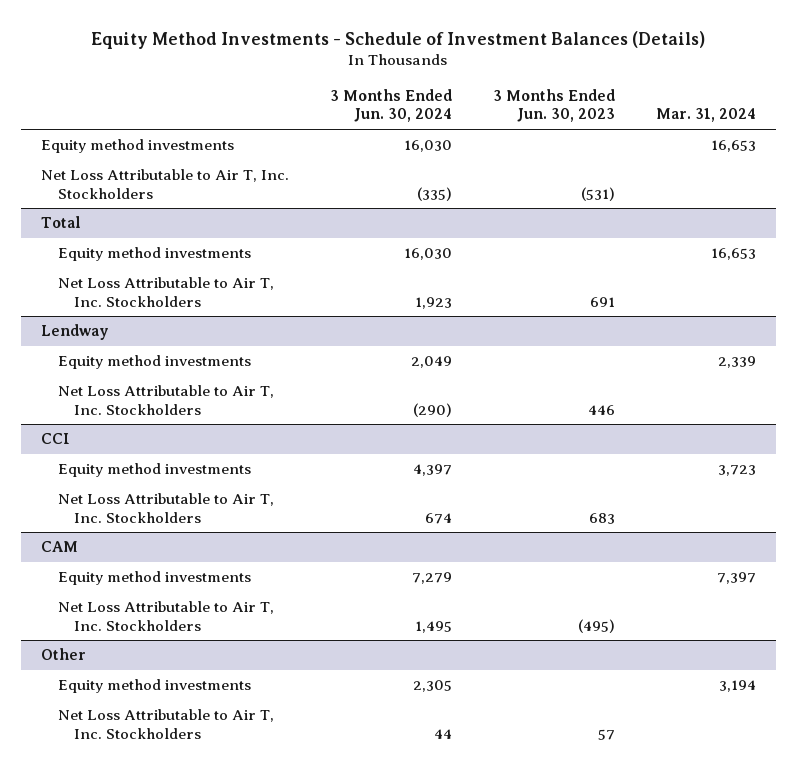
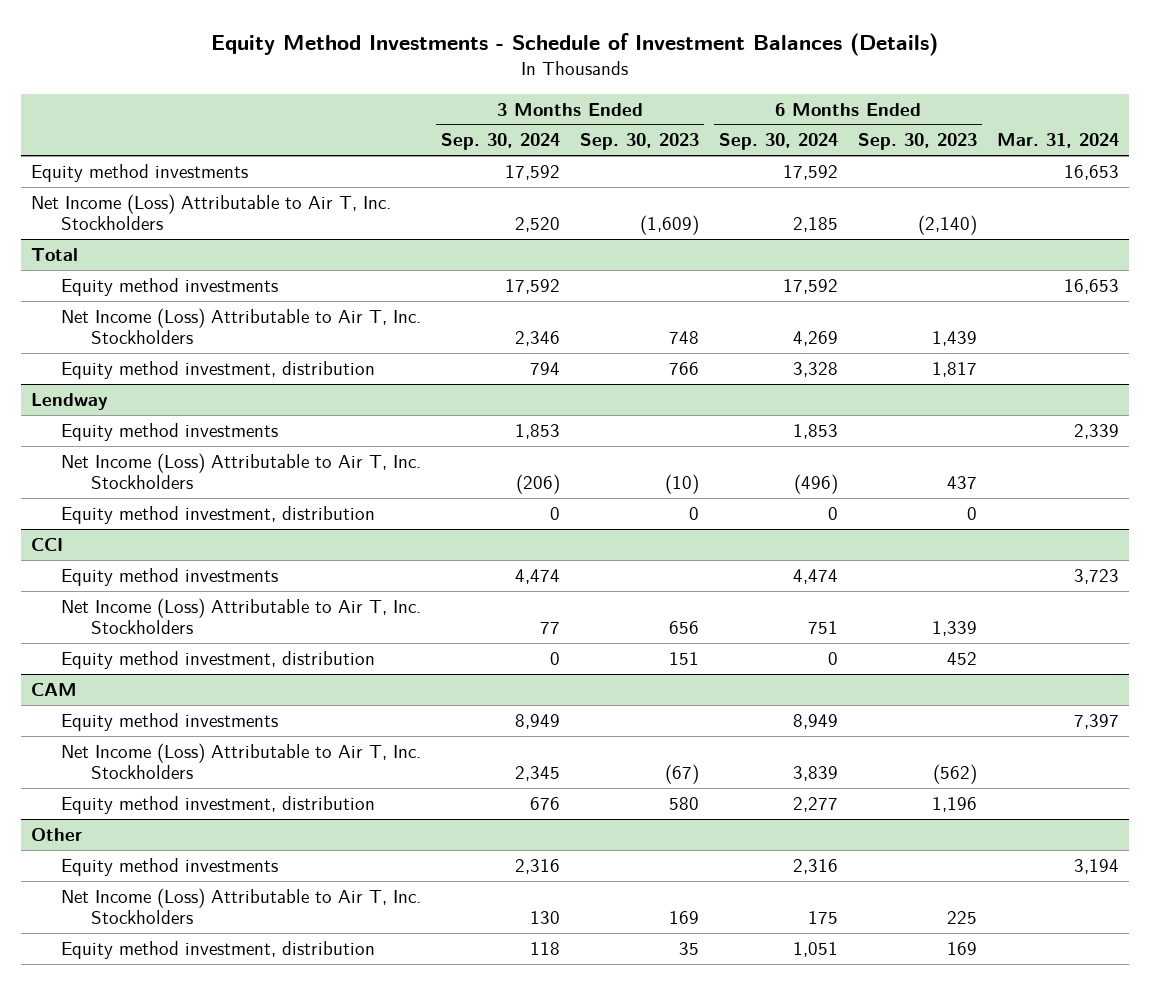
- | 3 Months Ended Jun. 30, 2024 | 3 Months Ended Jun. 30, 2023 | Mar. 31, 2024
+ | 3 Months Ended Sep. 30, 2024 | 3 Months Ended Sep. 30, 2023 | 6 Months Ended Sep. 30, 2024 | 6 Months Ended Sep. 30, 2023 | Mar. 31, 2024
- Net Loss Attributable to Air T, Inc. Stockholders | (335) | (531) |
+ Net Income (Loss) Attributable to Air T, Inc. Stockholders | 2,520 | (1,609) | 2,185 | (2,140) |
@ Total
- Net Loss Attributable to Air T, Inc. Stockholders | 1,923 | 691 |
+ Net Income (Loss) Attributable to Air T, Inc. Stockholders | 2,346 | 748 | 4,269 | 1,439 |
+ Equity method investment, distribution | 794 | 766 | 3,328 | 1,817 |
@ Lendway
- Net Loss Attributable to Air T, Inc. Stockholders | (290) | 446 |
+ Net Income (Loss) Attributable to Air T, Inc. Stockholders | (206) | (10) | (496) | 437 |
+ Equity method investment, distribution | 0 | 0 | 0 | 0 |
@ CCI
- Net Loss Attributable to Air T, Inc. Stockholders | 674 | 683 |
+ Net Income (Loss) Attributable to Air T, Inc. Stockholders | 77 | 656 | 751 | 1,339 |
+ Equity method investment, distribution | 0 | 151 | 0 | 452 |
@ CAM
- Net Loss Attributable to Air T, Inc. Stockholders | 1,495 | (495) |
+ Net Income (Loss) Attributable to Air T, Inc. Stockholders | 2,345 | (67) | 3,839 | (562) |
+ Equity method investment, distribution | 676 | 580 | 2,277 | 1,196 |
@ Other
- Net Loss Attributable to Air T, Inc. Stockholders | 44 | 57 |
+ Net Income (Loss) Attributable to Air T, Inc. Stockholders | 130 | 169 | 175 | 225 |
+ Equity method investment, distribution | 118 | 35 | 1,051 | 169 |

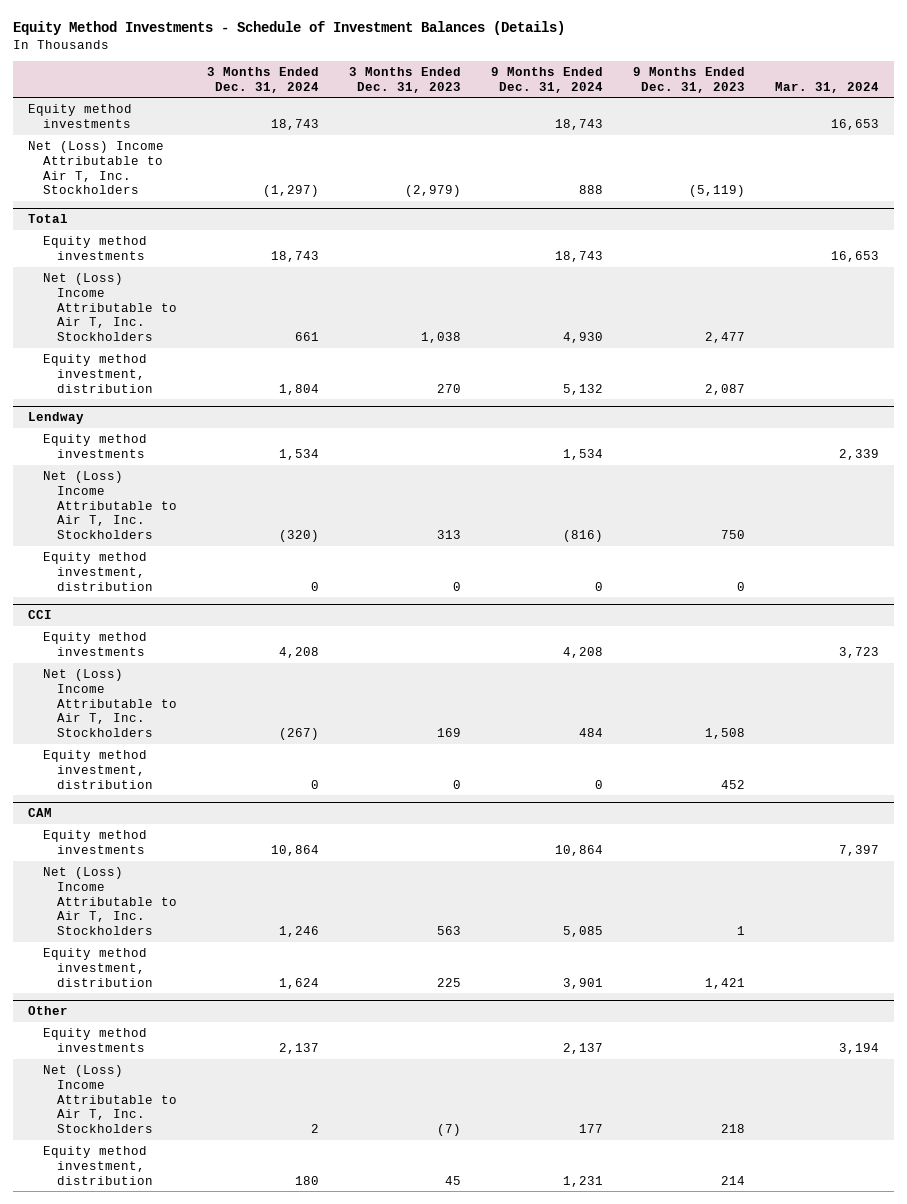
- | 3 Months Ended Sep. 30, 2024 | 3 Months Ended Sep. 30, 2023 | 6 Months Ended Sep. 30, 2024 | 6 Months Ended Sep. 30, 2023 | Mar. 31, 2024
+ | 3 Months Ended Dec. 31, 2024 | 3 Months Ended Dec. 31, 2023 | 9 Months Ended Dec. 31, 2024 | 9 Months Ended Dec. 31, 2023 | Mar. 31, 2024
- Net Income (Loss) Attributable to Air T, Inc. Stockholders | 2,520 | (1,609) | 2,185 | (2,140) |
+ Net (Loss) Income Attributable to Air T, Inc. Stockholders | (1,297) | (2,979) | 888 | (5,119) |
@ Total
- Net Income (Loss) Attributable to Air T, Inc. Stockholders | 2,346 | 748 | 4,269 | 1,439 |
+ Net (Loss) Income Attributable to Air T, Inc. Stockholders | 661 | 1,038 | 4,930 | 2,477 |
@ Lendway
- Net Income (Loss) Attributable to Air T, Inc. Stockholders | (206) | (10) | (496) | 437 |
+ Net (Loss) Income Attributable to Air T, Inc. Stockholders | (320) | 313 | (816) | 750 |
@ CCI
- Net Income (Loss) Attributable to Air T, Inc. Stockholders | 77 | 656 | 751 | 1,339 |
+ Net (Loss) Income Attributable to Air T, Inc. Stockholders | (267) | 169 | 484 | 1,508 |
@ CAM
- Net Income (Loss) Attributable to Air T, Inc. Stockholders | 2,345 | (67) | 3,839 | (562) |
+ Net (Loss) Income Attributable to Air T, Inc. Stockholders | 1,246 | 563 | 5,085 | 1 |
@ Other
- Net Income (Loss) Attributable to Air T, Inc. Stockholders | 130 | 169 | 175 | 225 |
+ Net (Loss) Income Attributable to Air T, Inc. Stockholders | 2 | (7) | 177 | 218 |

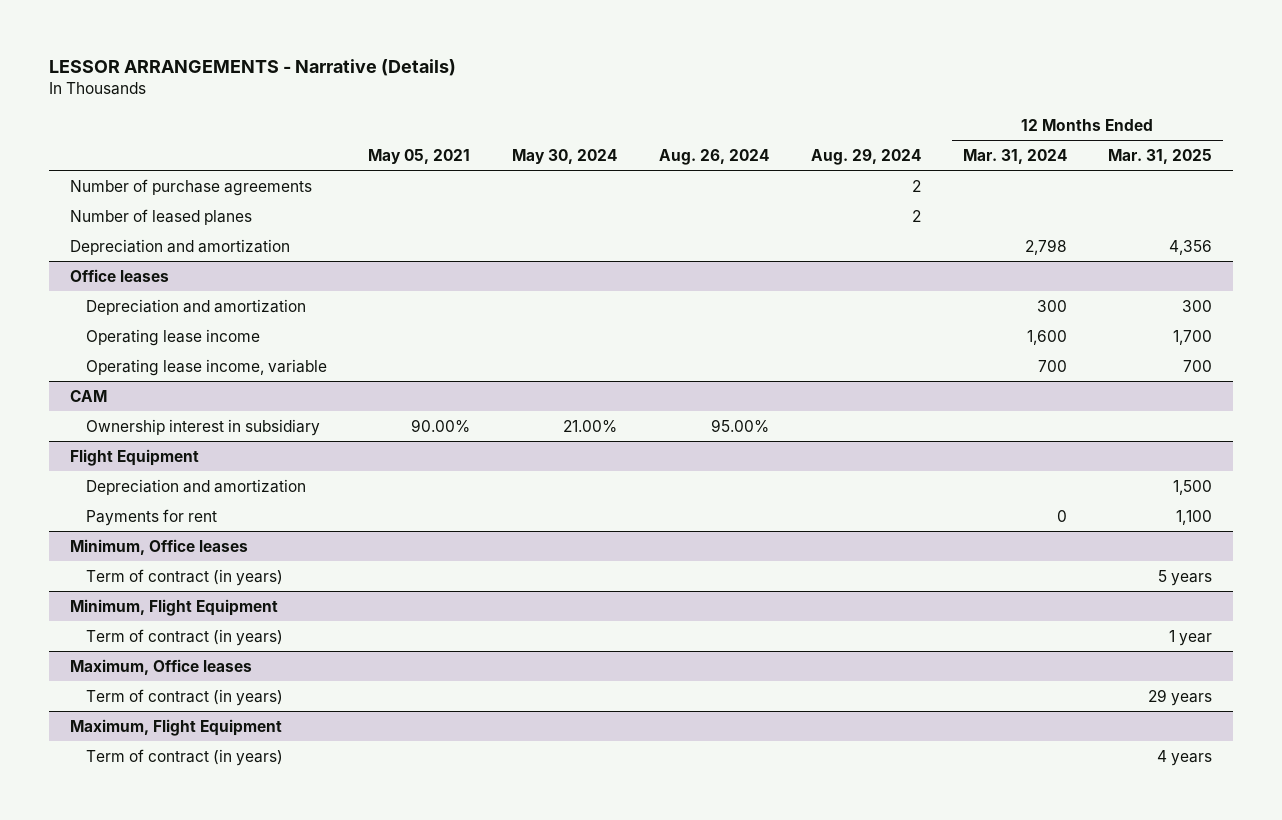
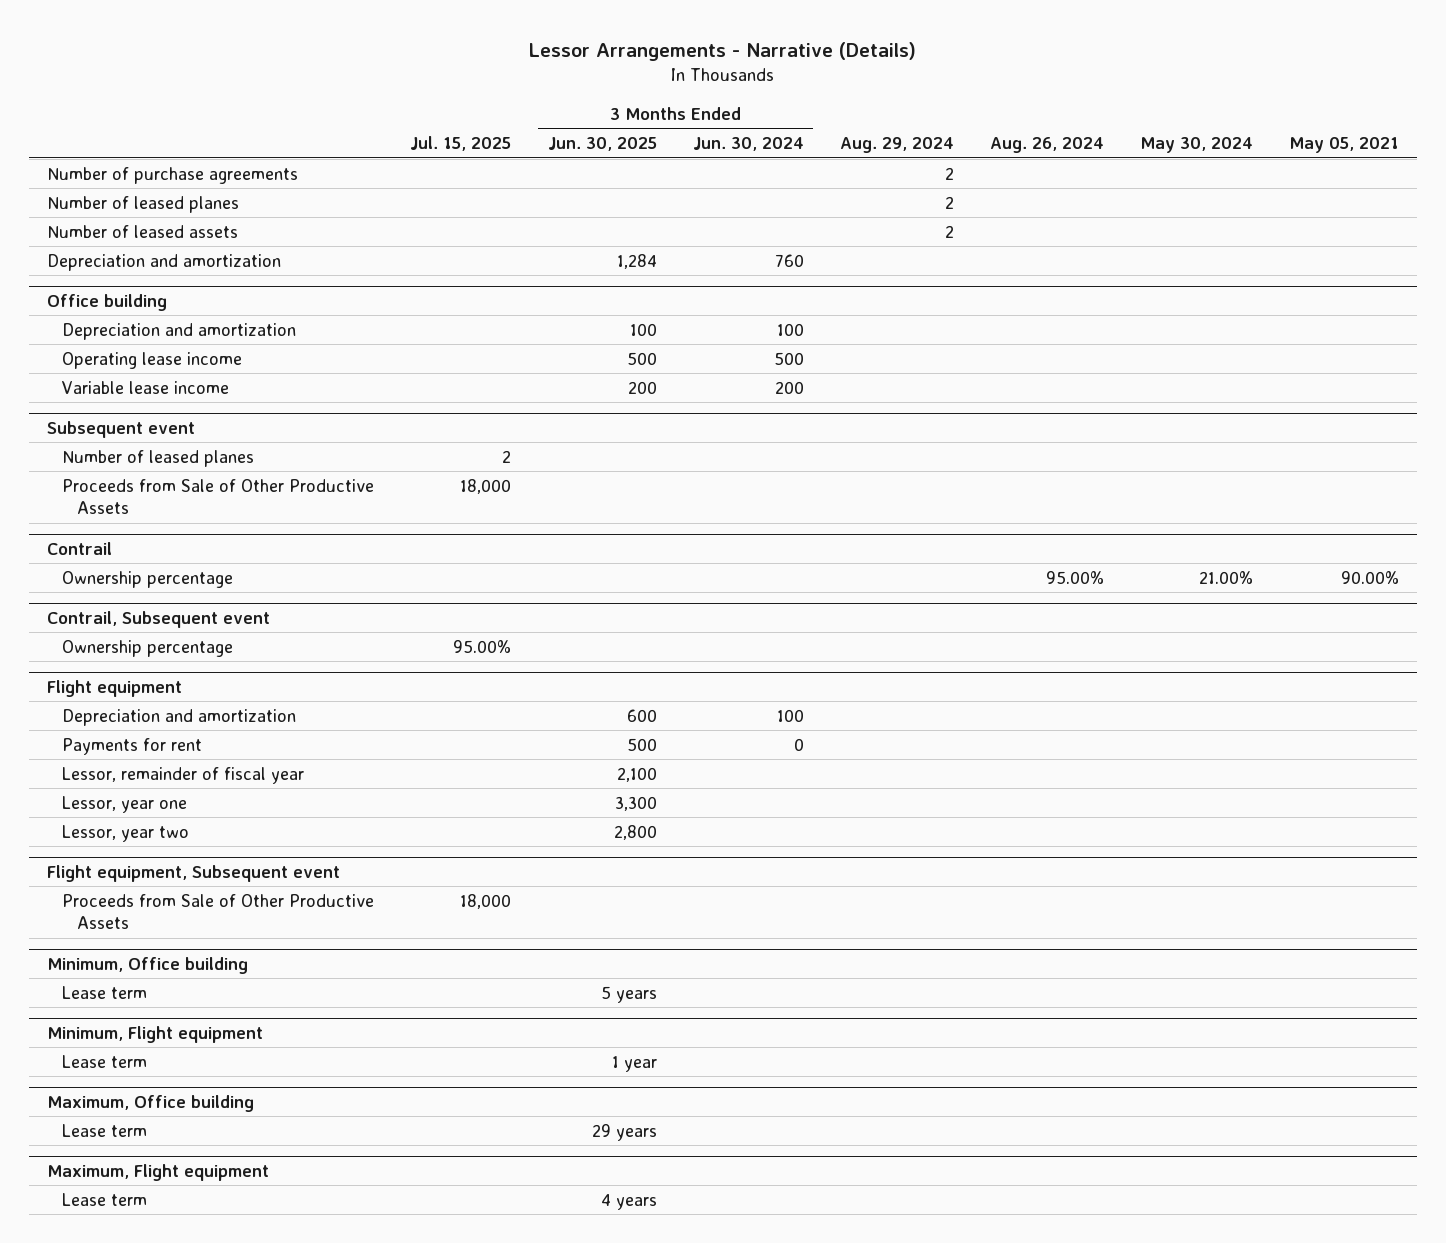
- LESSOR ARRANGEMENTS - Narrative (Details)
+ Lessor Arrangements - Narrative (Details)
- | May 05, 2021 | May 30, 2024 | Aug. 26, 2024 | Aug. 29, 2024 | 12 Months Ended Mar. 31, 2024 | 12 Months Ended Mar. 31, 2025
+ | Jul. 15, 2025 | 3 Months Ended Jun. 30, 2025 | 3 Months Ended Jun. 30, 2024 | Aug. 29, 2024 | Aug. 26, 2024 | May 30, 2024 | May 05, 2021
+ Number of leased assets | | | | 2 | | |
- Office leases
+ Office building
- Operating lease income, variable | | | | | 700 | 700
- CAM
- Ownership interest in subsidiary | 90.00% | 21.00% | 95.00% | | |
- Flight Equipment
+ Variable lease income | | 200 | 200 | | | |
+ Subsequent event
+ Number of leased planes | 2 | | | | | |
+ Proceeds from Sale of Other Productive Assets | 18,000 | | | | | |
+ Contrail
+ Ownership percentage | | | | | 95.00% | 21.00% | 90.00%
+ Contrail, Subsequent event
+ Ownership percentage | 95.00% | | | | | |
+ Flight equipment
- Minimum, Office leases
- Term of contract (in years) | | | | | | 5 years
- Minimum, Flight Equipment
- Term of contract (in years) | | | | | | 1 year
- Maximum, Office leases
- Term of contract (in years) | | | | | | 29 years
- Maximum, Flight Equipment
- Term of contract (in years) | | | | | | 4 years
+ Lessor, remainder of fiscal year | | 2,100 | | | | |
+ Lessor, year one | | 3,300 | | | | |
+ Lessor, year two | | 2,800 | | | | |
+ Flight equipment, Subsequent event
+ Proceeds from Sale of Other Productive Assets | 18,000 | | | | | |
+ Minimum, Office building
+ Lease term | | 5 years | | | | |
+ Minimum, Flight equipment
+ Lease term | | 1 year | | | | |
+ Maximum, Office building
+ Lease term | | 29 years | | | | |
+ Maximum, Flight equipment
+ Lease term | | 4 years | | | | |

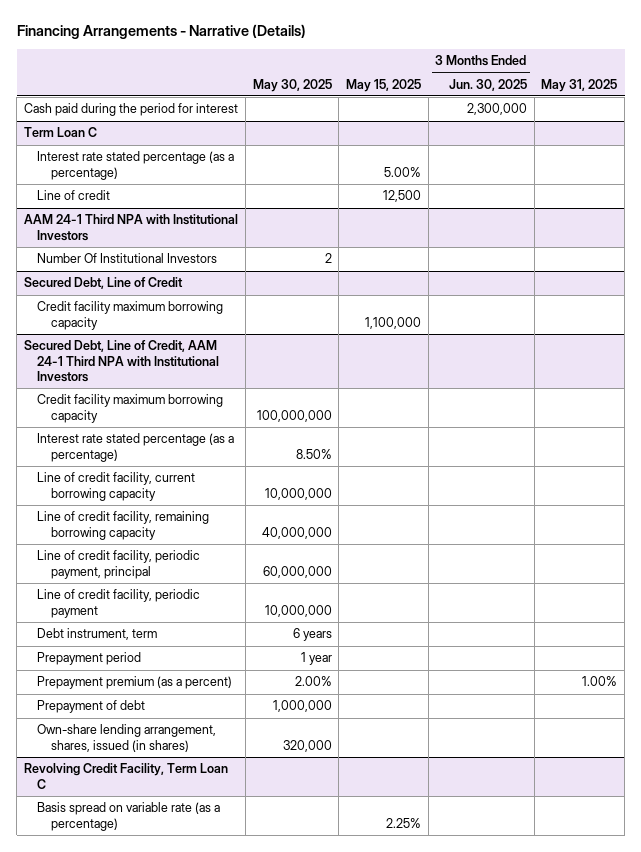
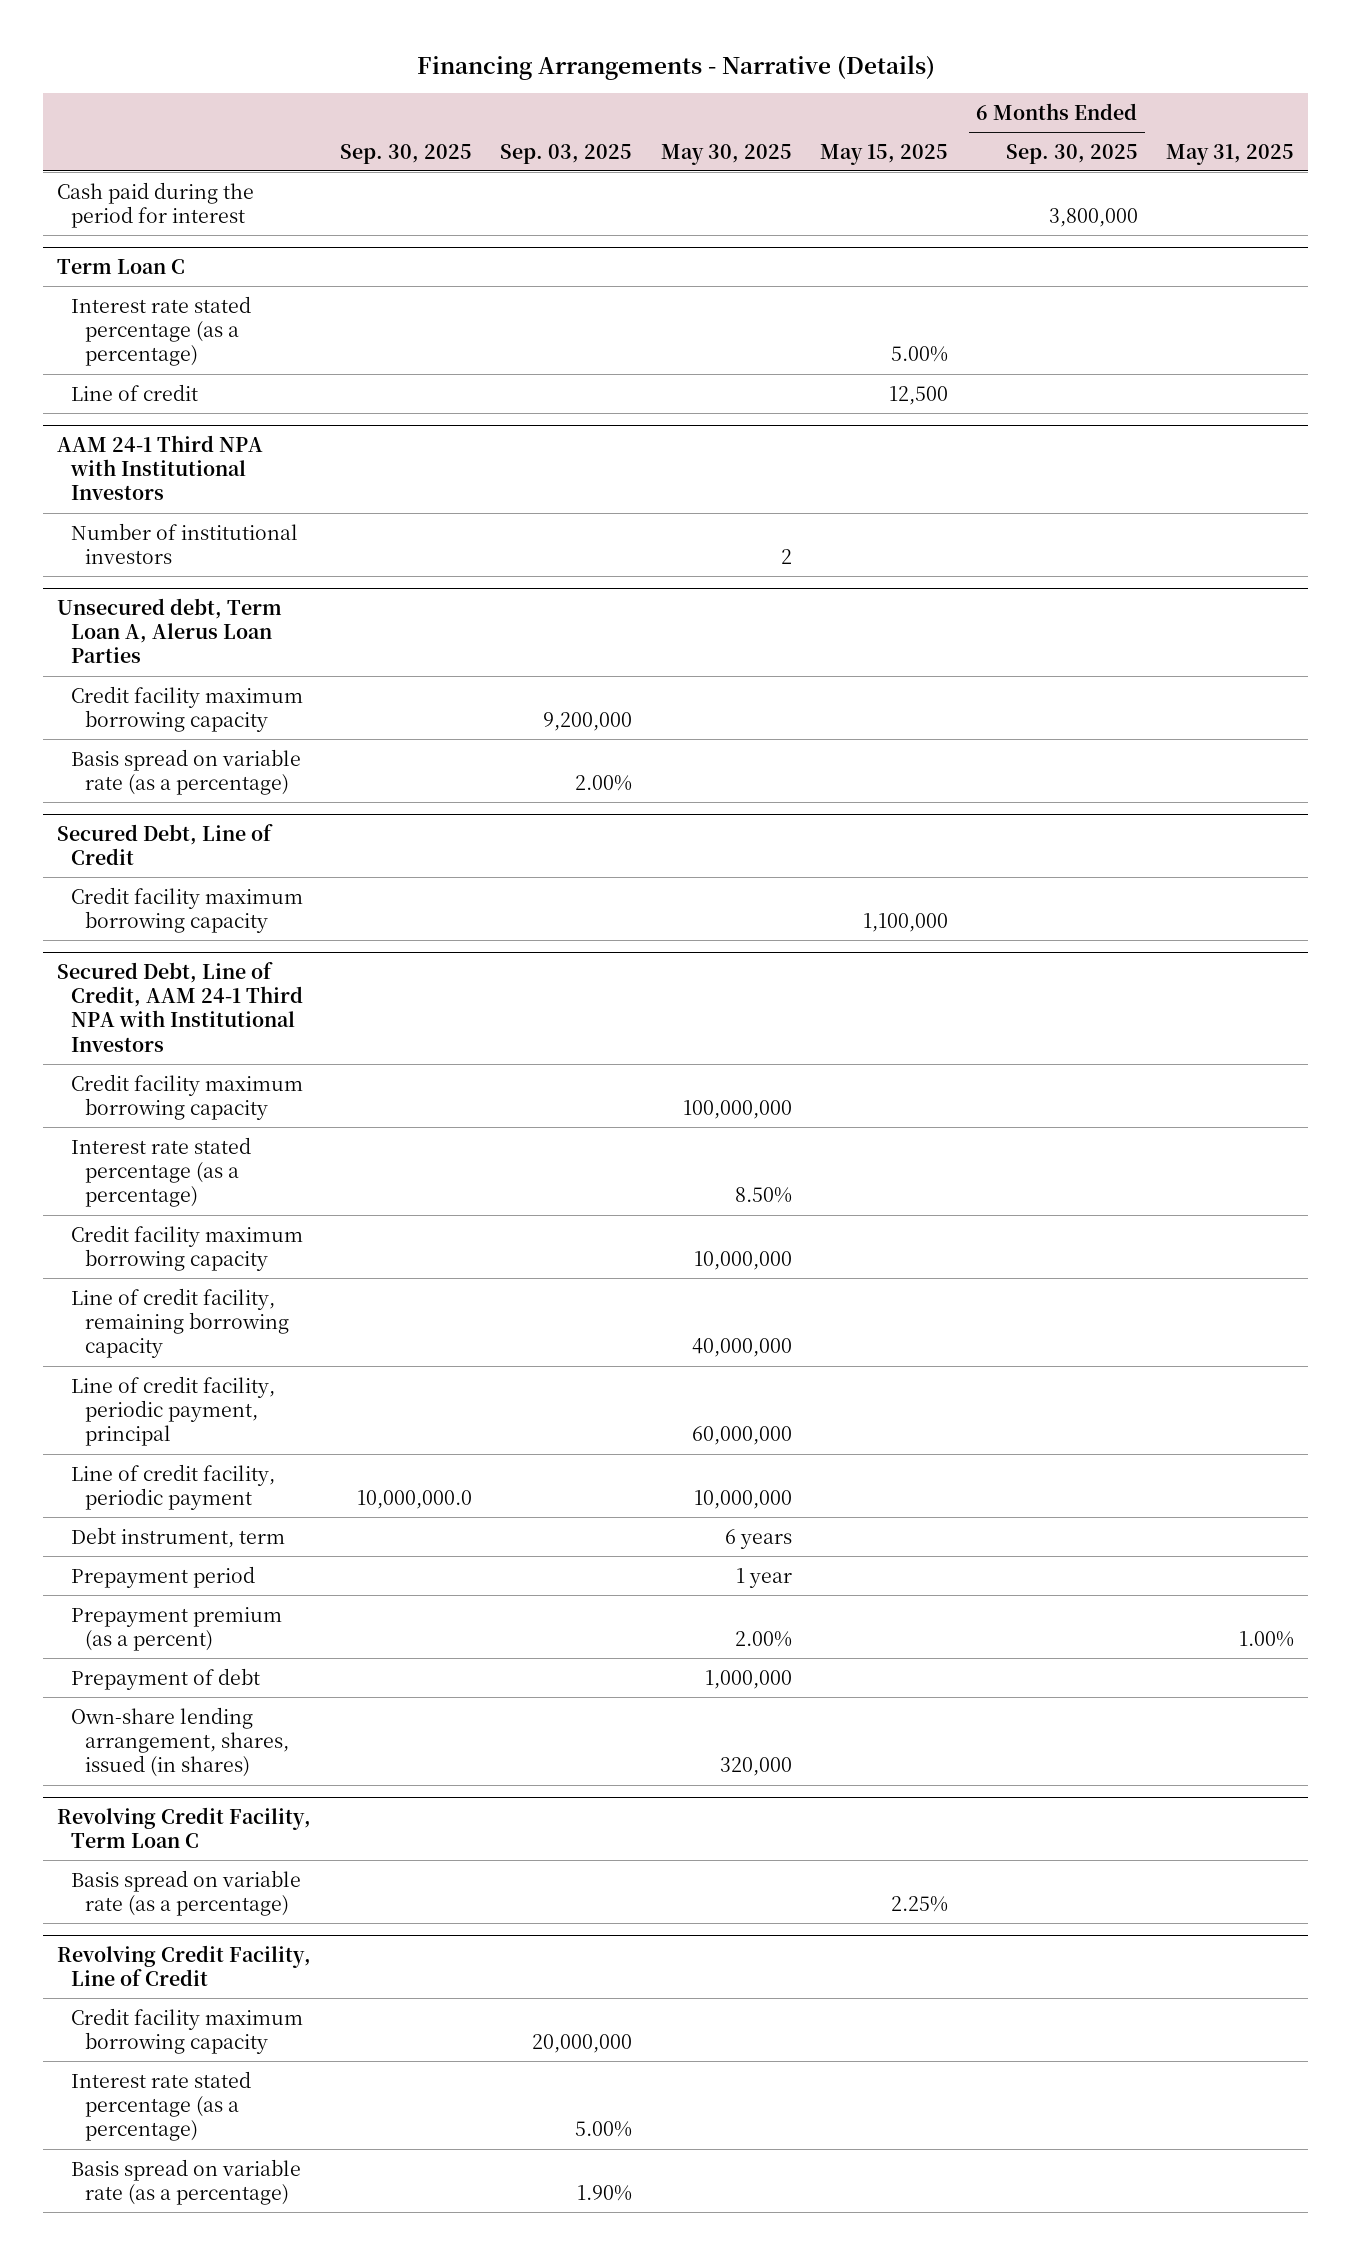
- | May 30, 2025 | May 15, 2025 | 3 Months Ended Jun. 30, 2025 | May 31, 2025
+ | Sep. 30, 2025 | Sep. 03, 2025 | May 30, 2025 | May 15, 2025 | 6 Months Ended Sep. 30, 2025 | May 31, 2025
@ AAM 24-1 Third NPA with Institutional Investors
- Number Of Institutional Investors | 2 | | |
+ Number of institutional investors | | | 2 | | |
+ Unsecured debt, Term Loan A, Alerus Loan Parties
+ Credit facility maximum borrowing capacity | | 9,200,000 | | | |
+ Basis spread on variable rate (as a percentage) | | 2.00% | | | |
@ Secured Debt, Line of Credit, AAM 24-1 Third NPA with Institutional Investors
- Line of credit facility, current borrowing capacity | 10,000,000 | | |
+ Credit facility maximum borrowing capacity | | | 10,000,000 | | |
+ Revolving Credit Facility, Line of Credit
+ Credit facility maximum borrowing capacity | | 20,000,000 | | | |
+ Interest rate stated percentage (as a percentage) | | 5.00% | | | |
+ Basis spread on variable rate (as a percentage) | | 1.90% | | | |

